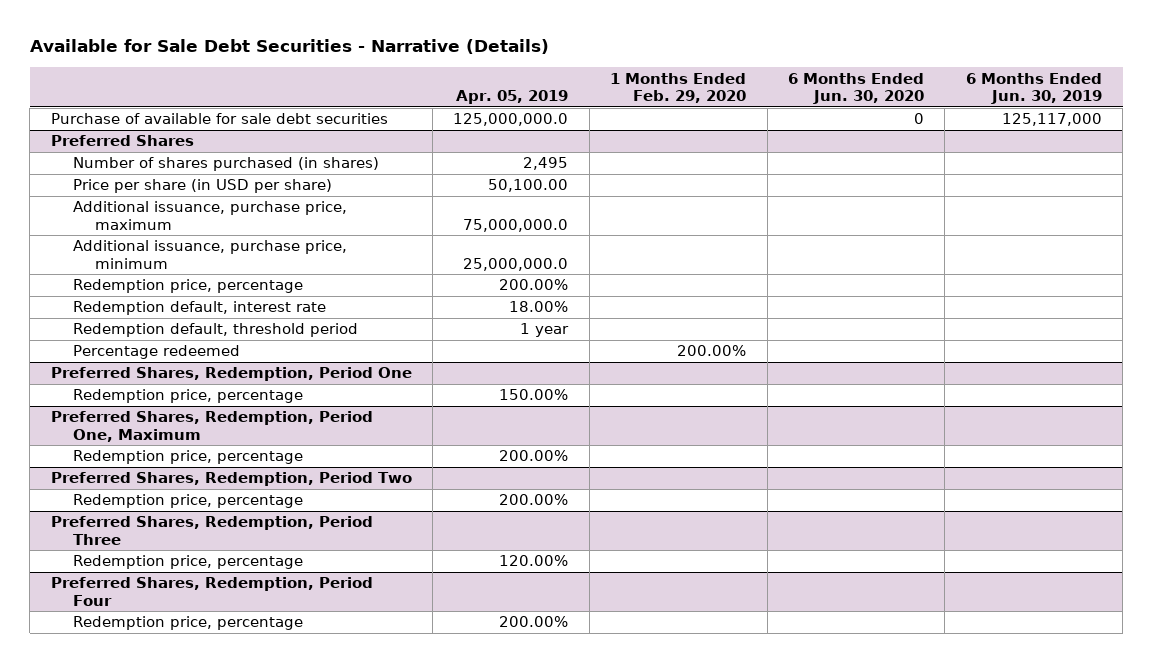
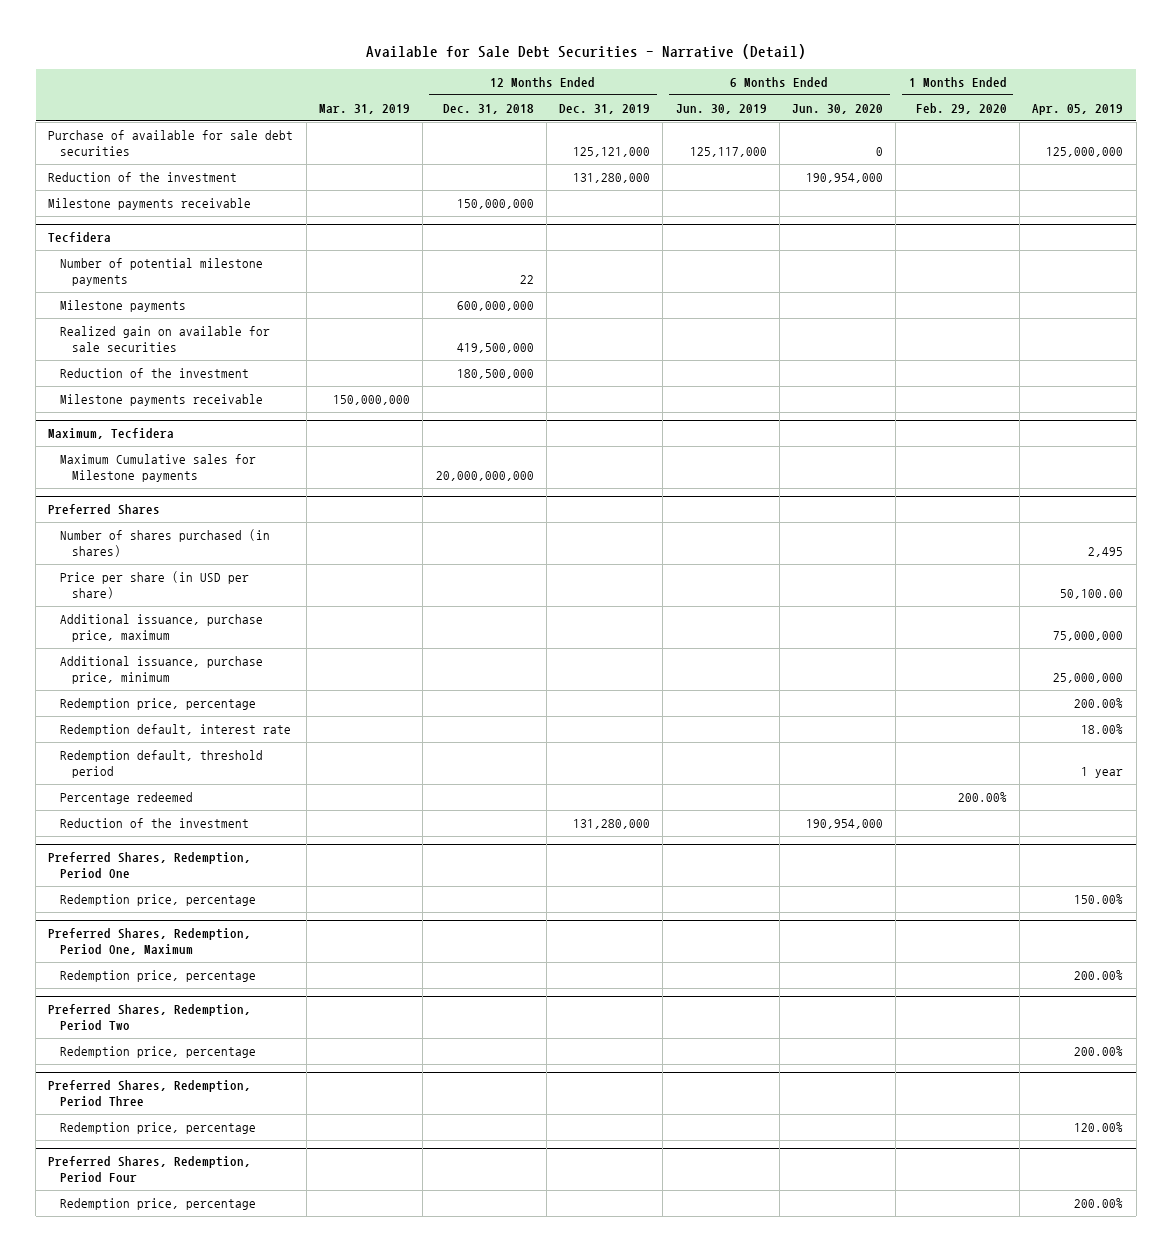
- Available for Sale Debt Securities - Narrative (Details)
+ Available for Sale Debt Securities - Narrative (Detail)
- | Apr. 05, 2019 | 1 Months Ended Feb. 29, 2020 | 6 Months Ended Jun. 30, 2020 | 6 Months Ended Jun. 30, 2019
+ | Mar. 31, 2019 | 12 Months Ended Dec. 31, 2018 | 12 Months Ended Dec. 31, 2019 | 6 Months Ended Jun. 30, 2019 | 6 Months Ended Jun. 30, 2020 | 1 Months Ended Feb. 29, 2020 | Apr. 05, 2019
- Purchase of available for sale debt securities | 125,000,000.0 | | 0 | 125,117,000
+ Purchase of available for sale debt securities | | | 125,121,000 | 125,117,000 | 0 | | 125,000,000
+ Reduction of the investment | | | 131,280,000 | | 190,954,000 | |
+ Milestone payments receivable | | 150,000,000 | | | | |
+ Tecfidera
+ Number of potential milestone payments | | 22 | | | | |
+ Milestone payments | | 600,000,000 | | | | |
+ Realized gain on available for sale securities | | 419,500,000 | | | | |
+ Reduction of the investment | | 180,500,000 | | | | |
+ Milestone payments receivable | 150,000,000 | | | | | |
+ Maximum, Tecfidera
+ Maximum Cumulative sales for Milestone payments | | 20,000,000,000 | | | | |
@ Preferred Shares
- Additional issuance, purchase price, maximum | 75,000,000.0 | | |
- Additional issuance, purchase price, minimum | 25,000,000.0 | | |
+ Additional issuance, purchase price, maximum | | | | | | | 75,000,000
+ Additional issuance, purchase price, minimum | | | | | | | 25,000,000
+ Reduction of the investment | | | 131,280,000 | | 190,954,000 | |

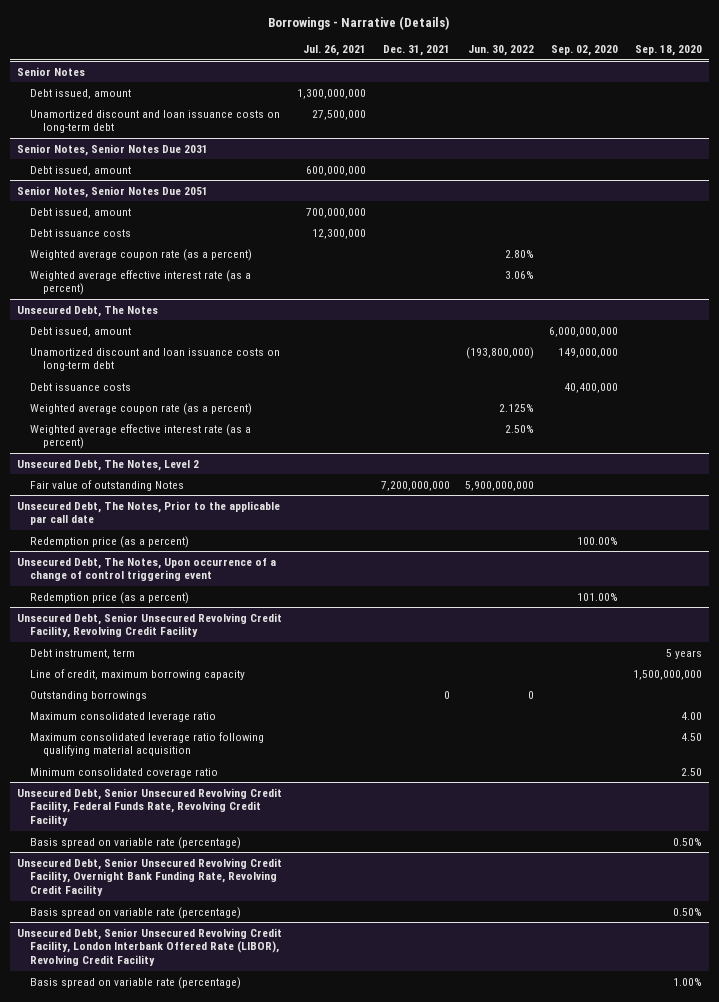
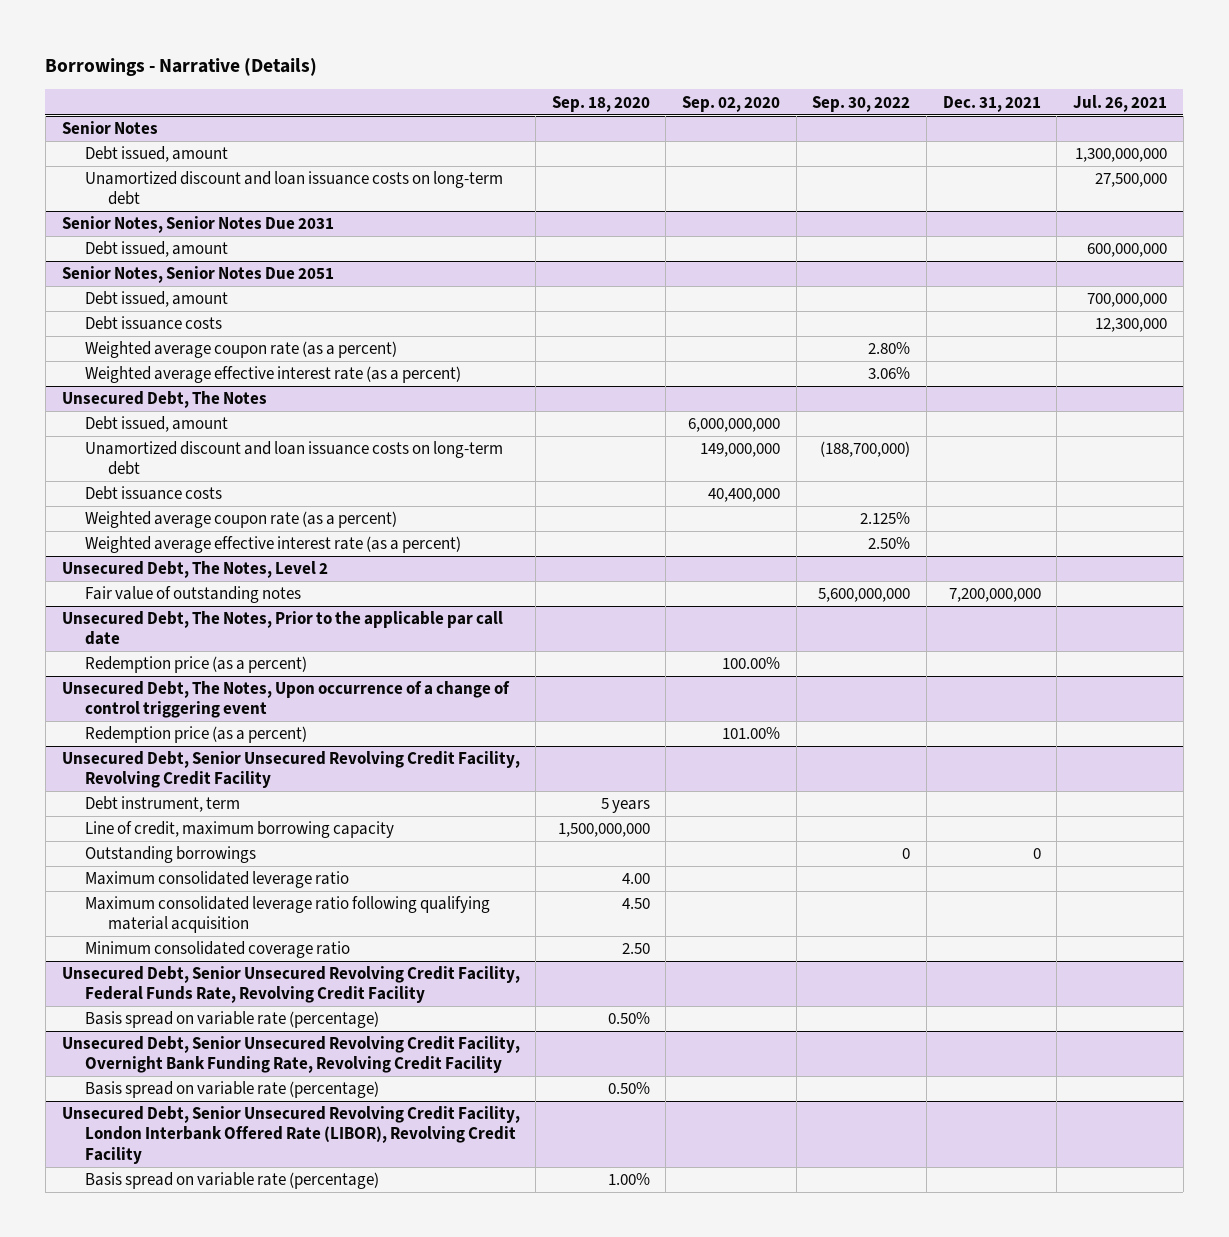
- | Jul. 26, 2021 | Dec. 31, 2021 | Jun. 30, 2022 | Sep. 02, 2020 | Sep. 18, 2020
+ | Sep. 18, 2020 | Sep. 02, 2020 | Sep. 30, 2022 | Dec. 31, 2021 | Jul. 26, 2021
@ Unsecured Debt, The Notes, Level 2
- Fair value of outstanding Notes | | 7,200,000,000 | 5,900,000,000 | |
+ Fair value of outstanding notes | | | 5,600,000,000 | 7,200,000,000 |

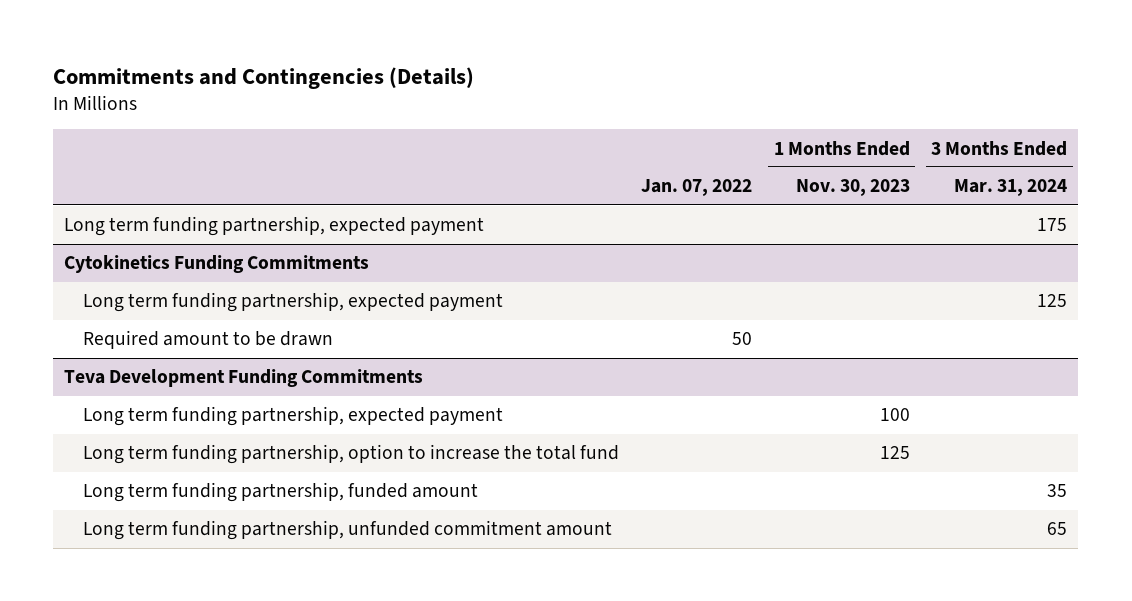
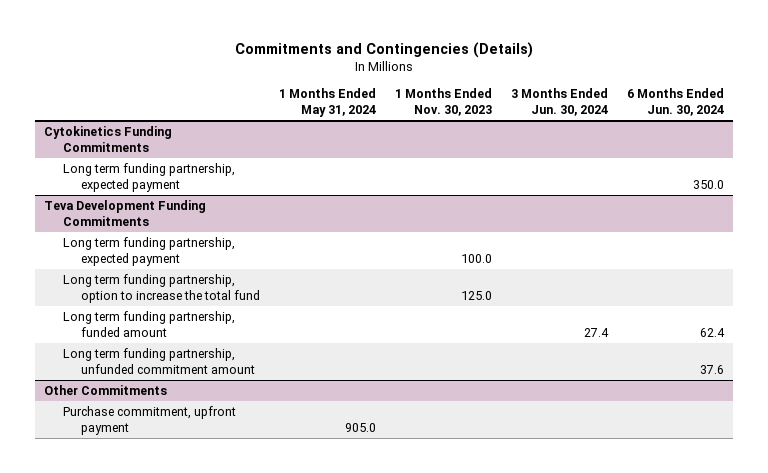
- | Jan. 07, 2022 | 1 Months Ended Nov. 30, 2023 | 3 Months Ended Mar. 31, 2024
+ | 1 Months Ended May 31, 2024 | 1 Months Ended Nov. 30, 2023 | 3 Months Ended Jun. 30, 2024 | 6 Months Ended Jun. 30, 2024
- Long term funding partnership, expected payment | | | 175
@ Cytokinetics Funding Commitments
- Required amount to be drawn | 50 | |
@ Teva Development Funding Commitments
- Long term funding partnership, expected payment | | 100 |
- Long term funding partnership, option to increase the total fund | | 125 |
+ Long term funding partnership, expected payment | | 100.0 | |
+ Long term funding partnership, option to increase the total fund | | 125.0 | |
+ Other Commitments
+ Purchase commitment, upfront payment | 905.0 | | |

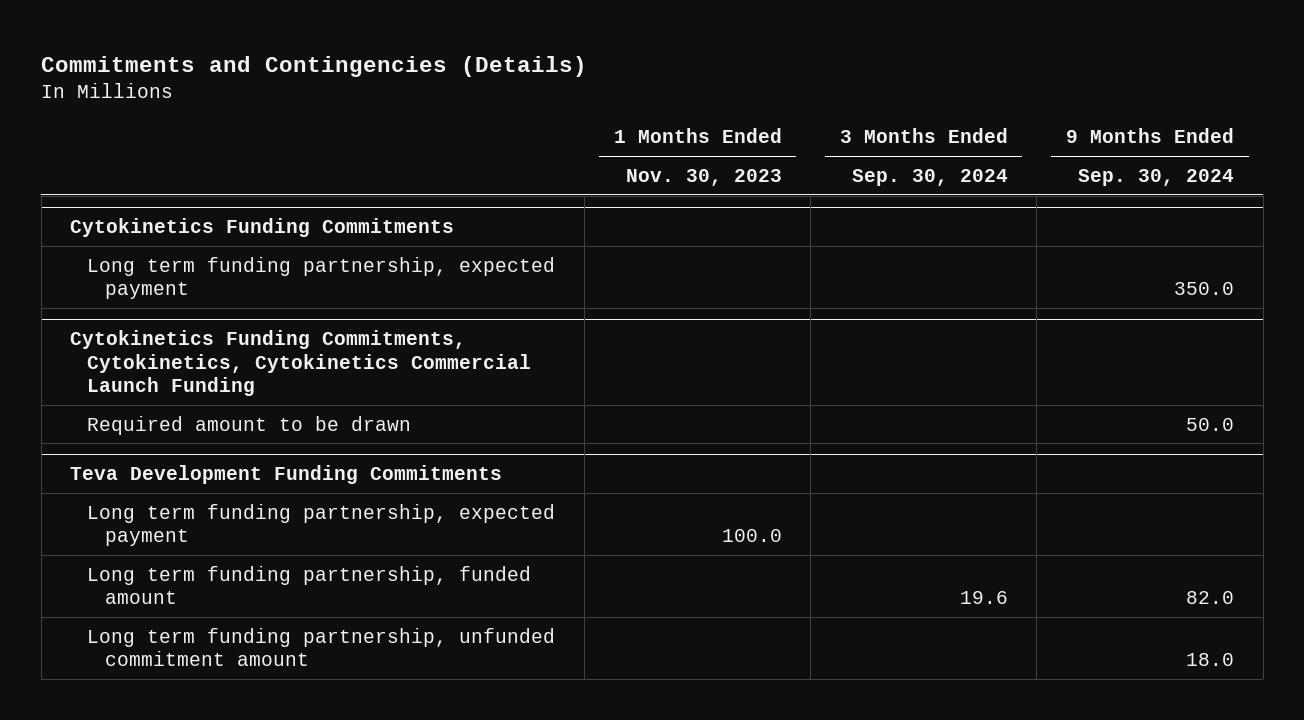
- | 1 Months Ended May 31, 2024 | 1 Months Ended Nov. 30, 2023 | 3 Months Ended Jun. 30, 2024 | 6 Months Ended Jun. 30, 2024
+ | 1 Months Ended Nov. 30, 2023 | 3 Months Ended Sep. 30, 2024 | 9 Months Ended Sep. 30, 2024
+ Cytokinetics Funding Commitments, Cytokinetics, Cytokinetics Commercial Launch Funding
+ Required amount to be drawn | | | 50.0
@ Teva Development Funding Commitments
- Long term funding partnership, option to increase the total fund | | 125.0 | |
- Other Commitments
- Purchase commitment, upfront payment | 905.0 | | |

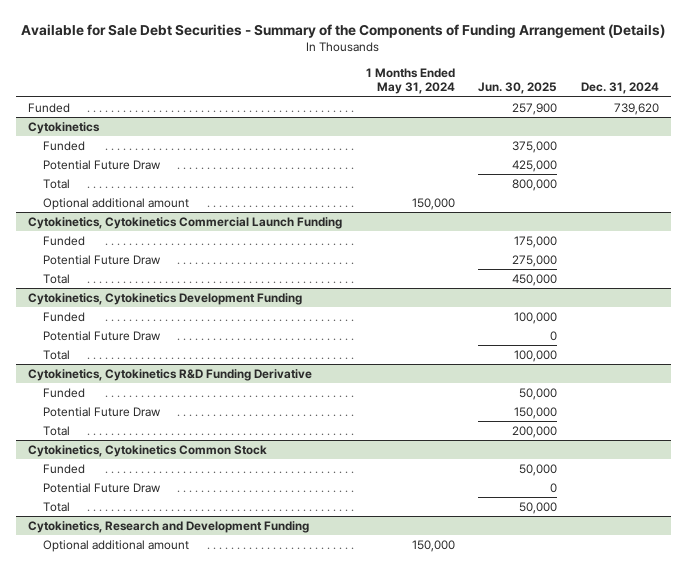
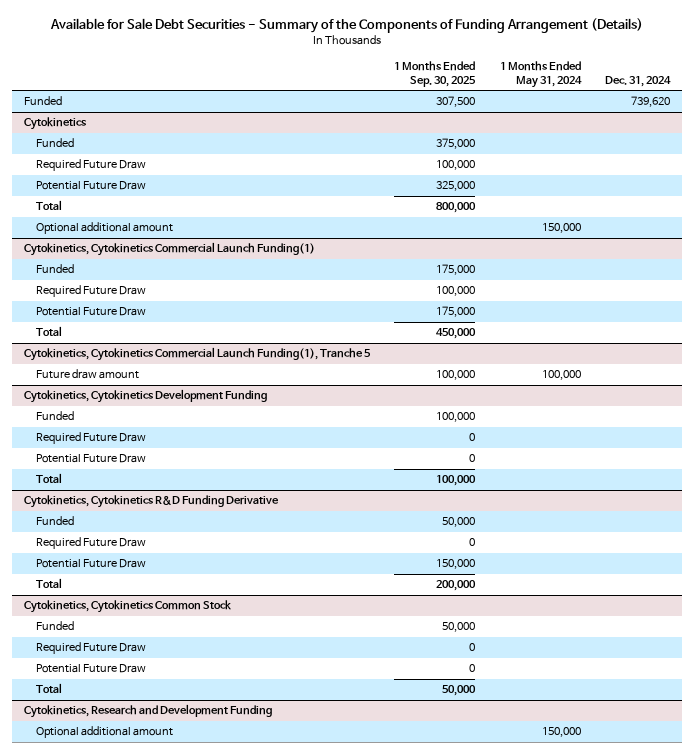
- | 1 Months Ended May 31, 2024 | Jun. 30, 2025 | Dec. 31, 2024
+ | 1 Months Ended Sep. 30, 2025 | 1 Months Ended May 31, 2024 | Dec. 31, 2024
@ Cytokinetics
+ Required Future Draw | 100,000 | |
- Cytokinetics, Cytokinetics Commercial Launch Funding
+ Cytokinetics, Cytokinetics Commercial Launch Funding(1)
+ Required Future Draw | 100,000 | |
+ Cytokinetics, Cytokinetics Commercial Launch Funding(1), Tranche 5
+ Future draw amount | 100,000 | 100,000 |
@ Cytokinetics, Cytokinetics Development Funding
+ Required Future Draw | 0 | |
@ Cytokinetics, Cytokinetics R&D Funding Derivative
+ Required Future Draw | 0 | |
@ Cytokinetics, Cytokinetics Common Stock
+ Required Future Draw | 0 | |

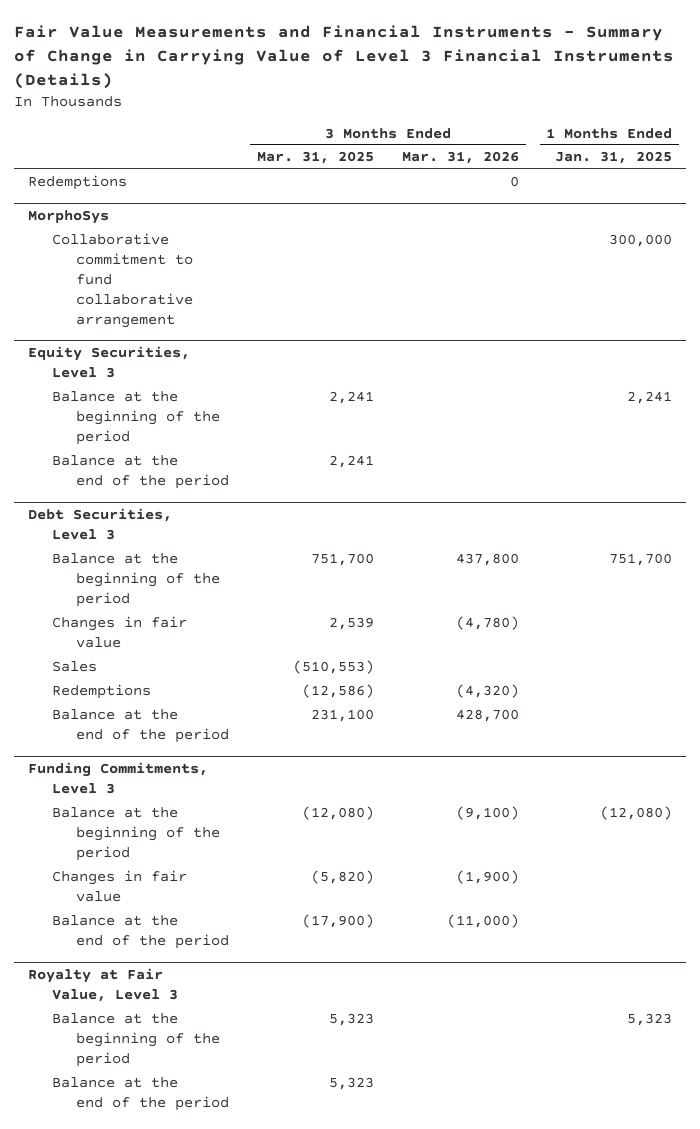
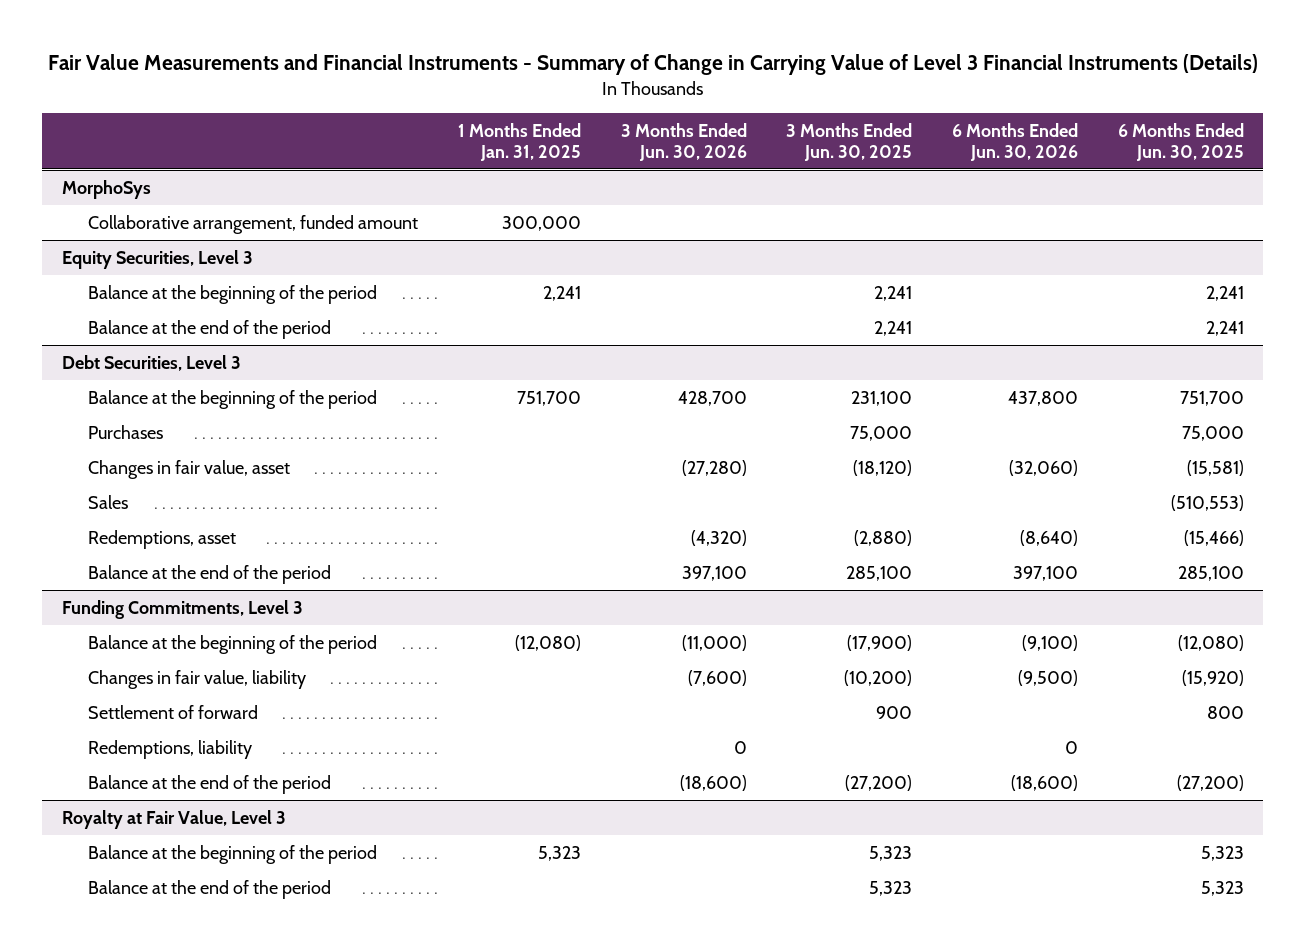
- | 3 Months Ended Mar. 31, 2025 | 3 Months Ended Mar. 31, 2026 | 1 Months Ended Jan. 31, 2025
+ | 1 Months Ended Jan. 31, 2025 | 3 Months Ended Jun. 30, 2026 | 3 Months Ended Jun. 30, 2025 | 6 Months Ended Jun. 30, 2026 | 6 Months Ended Jun. 30, 2025
- Redemptions | | 0 |
@ MorphoSys
- Collaborative commitment to fund collaborative arrangement | | | 300,000
+ Collaborative arrangement, funded amount | 300,000 | | | |
@ Debt Securities, Level 3
- Changes in fair value | 2,539 | (4,780) |
+ Purchases | | | 75,000 | | 75,000
+ Changes in fair value, asset | | (27,280) | (18,120) | (32,060) | (15,581)
- Redemptions | (12,586) | (4,320) |
+ Redemptions, asset | | (4,320) | (2,880) | (8,640) | (15,466)
@ Funding Commitments, Level 3
- Changes in fair value | (5,820) | (1,900) |
+ Changes in fair value, liability | | (7,600) | (10,200) | (9,500) | (15,920)
+ Settlement of forward | | | 900 | | 800
+ Redemptions, liability | | 0 | | 0 |

